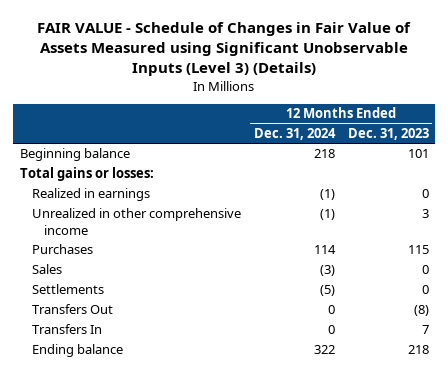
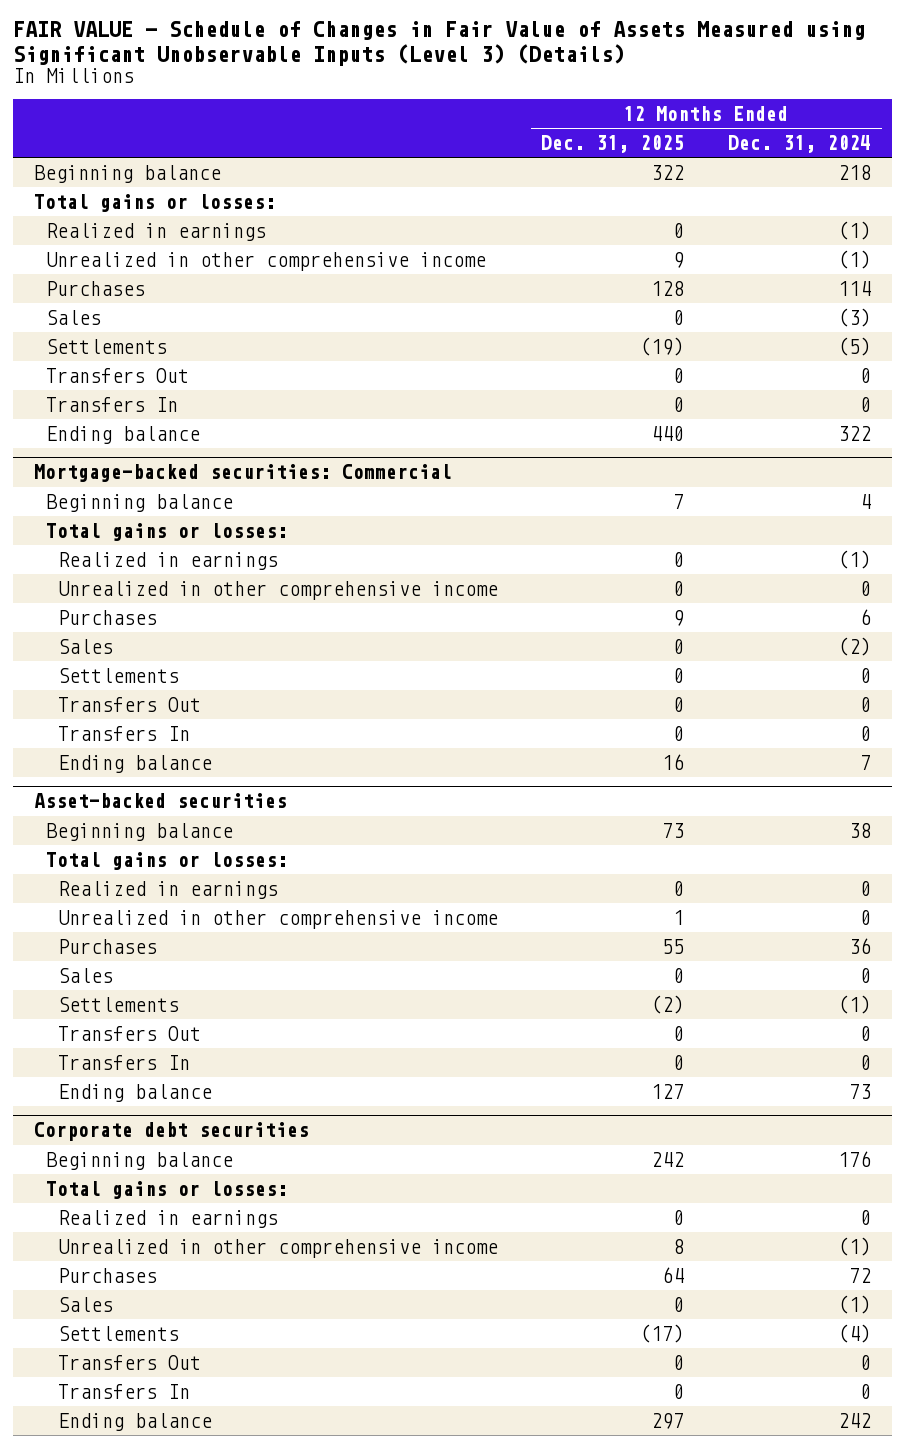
- | 12 Months Ended Dec. 31, 2024 | 12 Months Ended Dec. 31, 2023
+ | 12 Months Ended Dec. 31, 2025 | 12 Months Ended Dec. 31, 2024
+ Mortgage-backed securities: Commercial
+ Beginning balance | 7 | 4
+ Total gains or losses:
+ Realized in earnings | 0 | (1)
+ Unrealized in other comprehensive income | 0 | 0
+ Purchases | 9 | 6
+ Sales | 0 | (2)
+ Settlements | 0 | 0
+ Transfers Out | 0 | 0
+ Transfers In | 0 | 0
+ Ending balance | 16 | 7
+ Asset-backed securities
+ Beginning balance | 73 | 38
+ Total gains or losses:
+ Realized in earnings | 0 | 0
+ Unrealized in other comprehensive income | 1 | 0
+ Purchases | 55 | 36
+ Sales | 0 | 0
+ Settlements | (2) | (1)
+ Transfers Out | 0 | 0
+ Transfers In | 0 | 0
+ Ending balance | 127 | 73
+ Corporate debt securities
+ Beginning balance | 242 | 176
+ Total gains or losses:
+ Realized in earnings | 0 | 0
+ Unrealized in other comprehensive income | 8 | (1)
+ Purchases | 64 | 72
+ Sales | 0 | (1)
+ Settlements | (17) | (4)
+ Transfers Out | 0 | 0
+ Transfers In | 0 | 0
+ Ending balance | 297 | 242

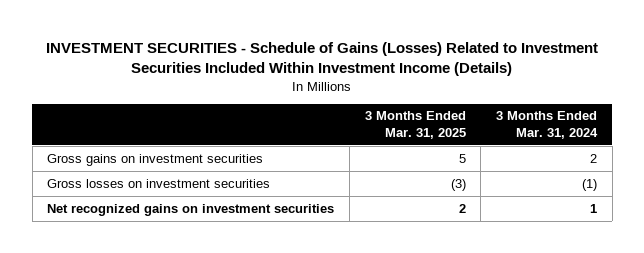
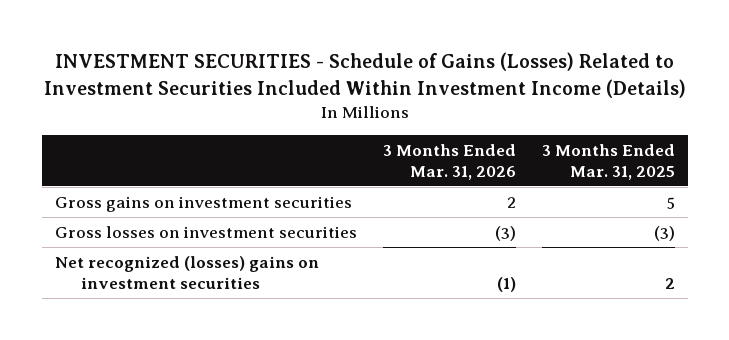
- | 3 Months Ended Mar. 31, 2025 | 3 Months Ended Mar. 31, 2024
+ | 3 Months Ended Mar. 31, 2026 | 3 Months Ended Mar. 31, 2025
- Net recognized gains on investment securities | 2 | 1
+ Net recognized (losses) gains on investment securities | (1) | 2

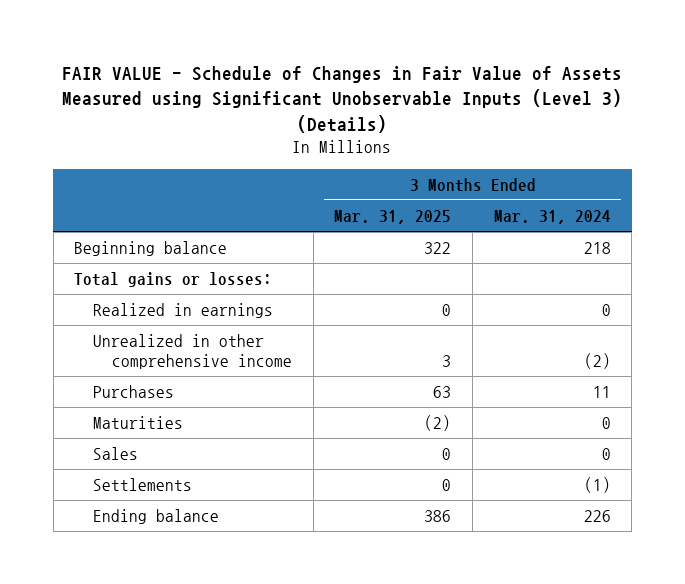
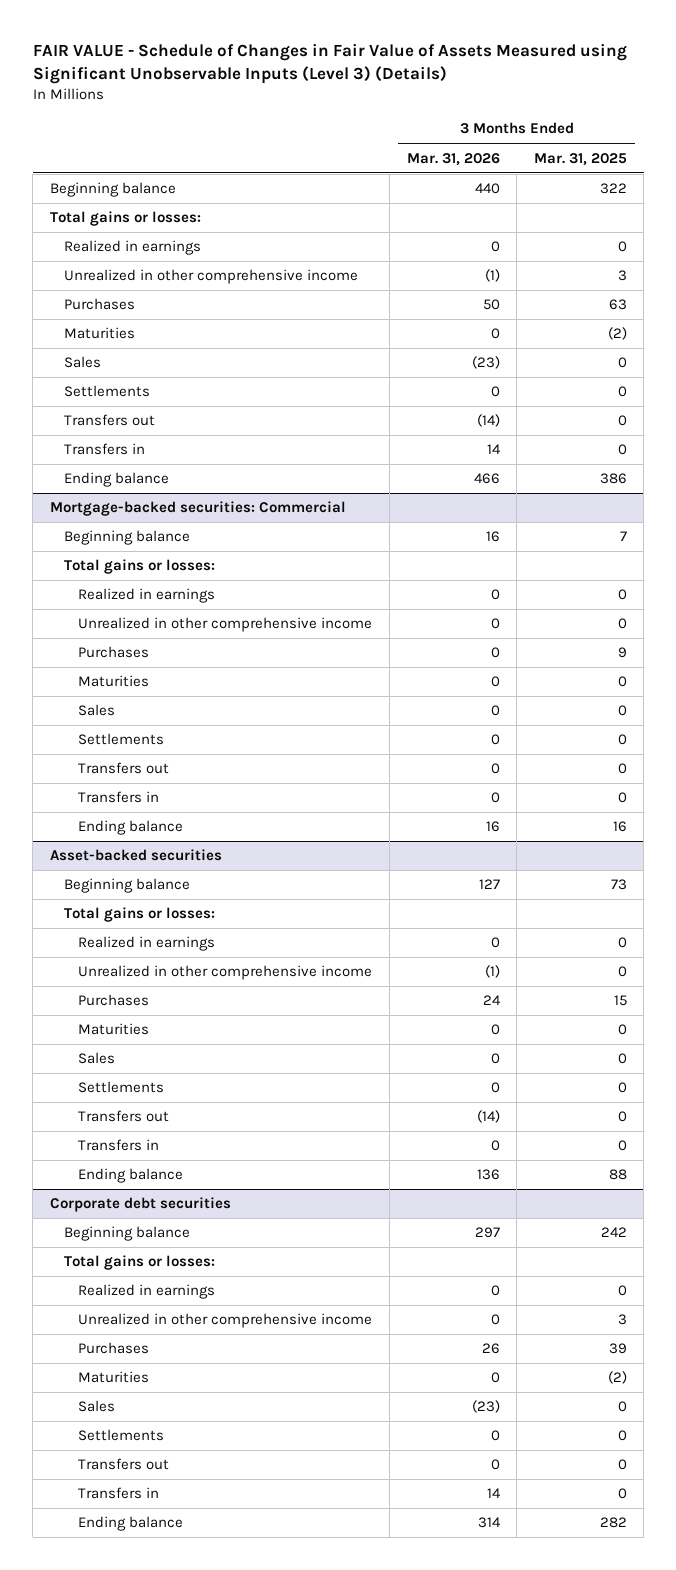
- | 3 Months Ended Mar. 31, 2025 | 3 Months Ended Mar. 31, 2024
+ | 3 Months Ended Mar. 31, 2026 | 3 Months Ended Mar. 31, 2025
+ Transfers out | (14) | 0
+ Transfers in | 14 | 0
+ Mortgage-backed securities: Commercial
+ Beginning balance | 16 | 7
+ Total gains or losses:
+ Realized in earnings | 0 | 0
+ Unrealized in other comprehensive income | 0 | 0
+ Purchases | 0 | 9
+ Maturities | 0 | 0
+ Sales | 0 | 0
+ Settlements | 0 | 0
+ Transfers out | 0 | 0
+ Transfers in | 0 | 0
+ Ending balance | 16 | 16
+ Asset-backed securities
+ Beginning balance | 127 | 73
+ Total gains or losses:
+ Realized in earnings | 0 | 0
+ Unrealized in other comprehensive income | (1) | 0
+ Purchases | 24 | 15
+ Maturities | 0 | 0
+ Sales | 0 | 0
+ Settlements | 0 | 0
+ Transfers out | (14) | 0
+ Transfers in | 0 | 0
+ Ending balance | 136 | 88
+ Corporate debt securities
+ Beginning balance | 297 | 242
+ Total gains or losses:
+ Realized in earnings | 0 | 0
+ Unrealized in other comprehensive income | 0 | 3
+ Purchases | 26 | 39
+ Maturities | 0 | (2)
+ Sales | (23) | 0
+ Settlements | 0 | 0
+ Transfers out | 0 | 0
+ Transfers in | 14 | 0
+ Ending balance | 314 | 282

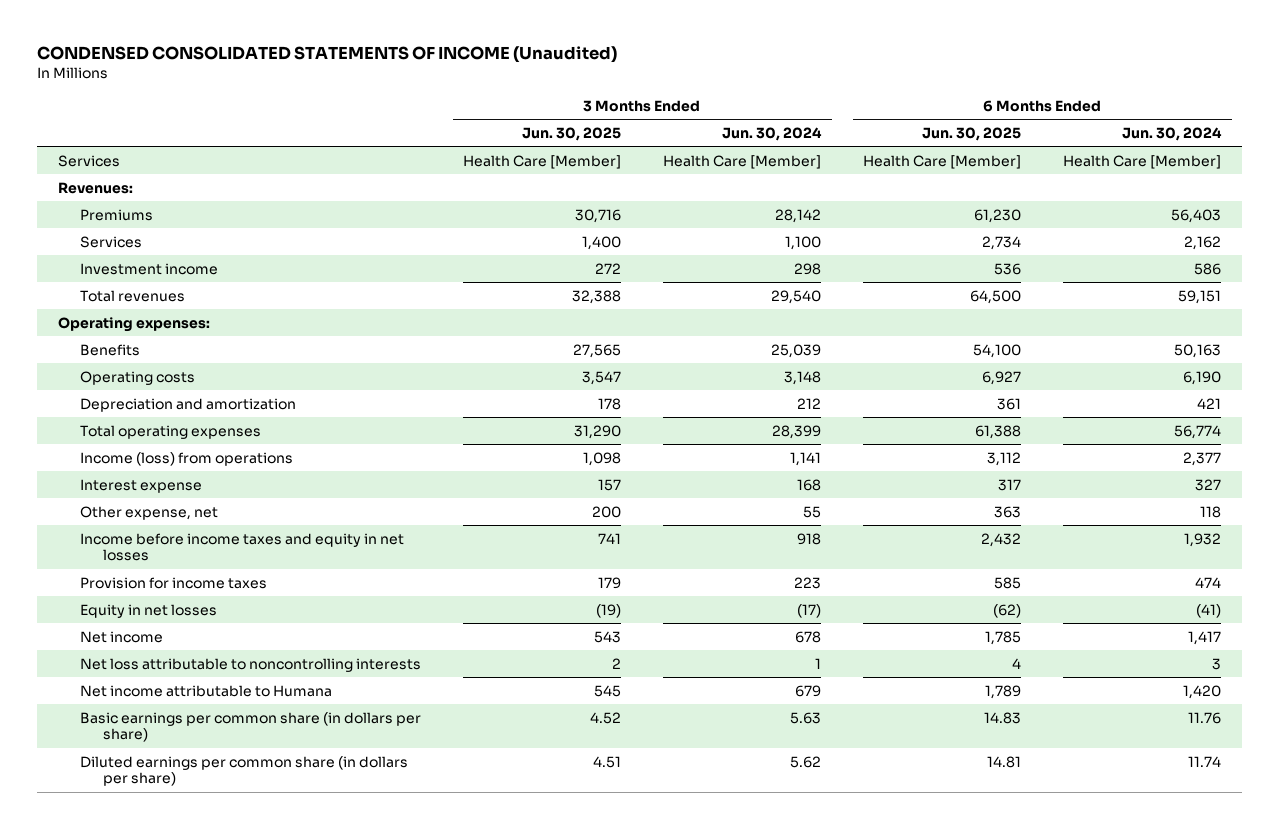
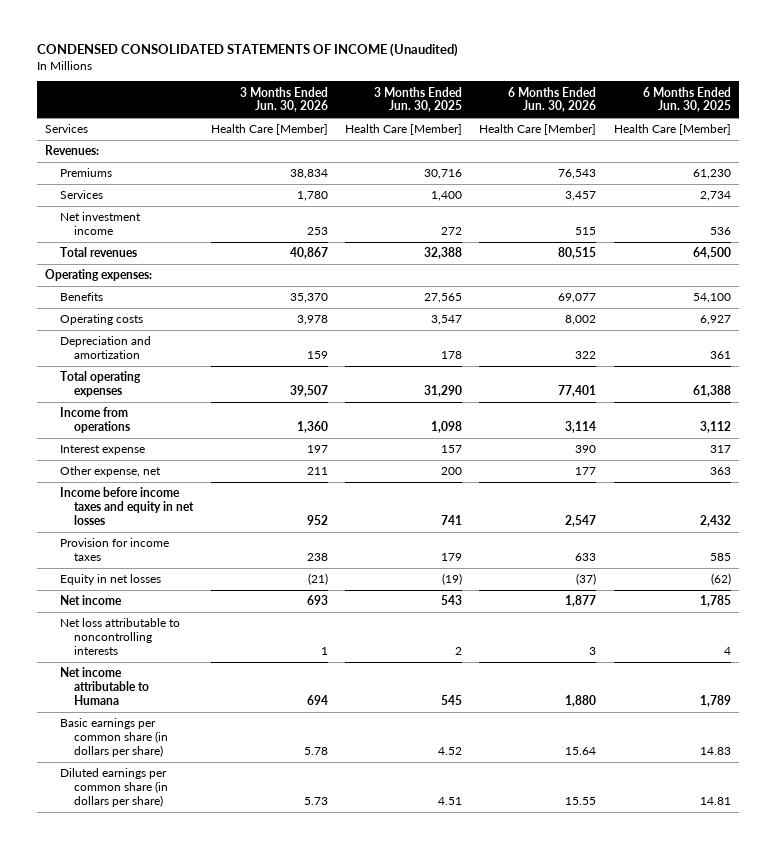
- | 3 Months Ended Jun. 30, 2025 | 3 Months Ended Jun. 30, 2024 | 6 Months Ended Jun. 30, 2025 | 6 Months Ended Jun. 30, 2024
+ | 3 Months Ended Jun. 30, 2026 | 3 Months Ended Jun. 30, 2025 | 6 Months Ended Jun. 30, 2026 | 6 Months Ended Jun. 30, 2025
- Investment income | 272 | 298 | 536 | 586
+ Net investment income | 253 | 272 | 515 | 536
- Income (loss) from operations | 1,098 | 1,141 | 3,112 | 2,377
+ Income from operations | 1,360 | 1,098 | 3,114 | 3,112

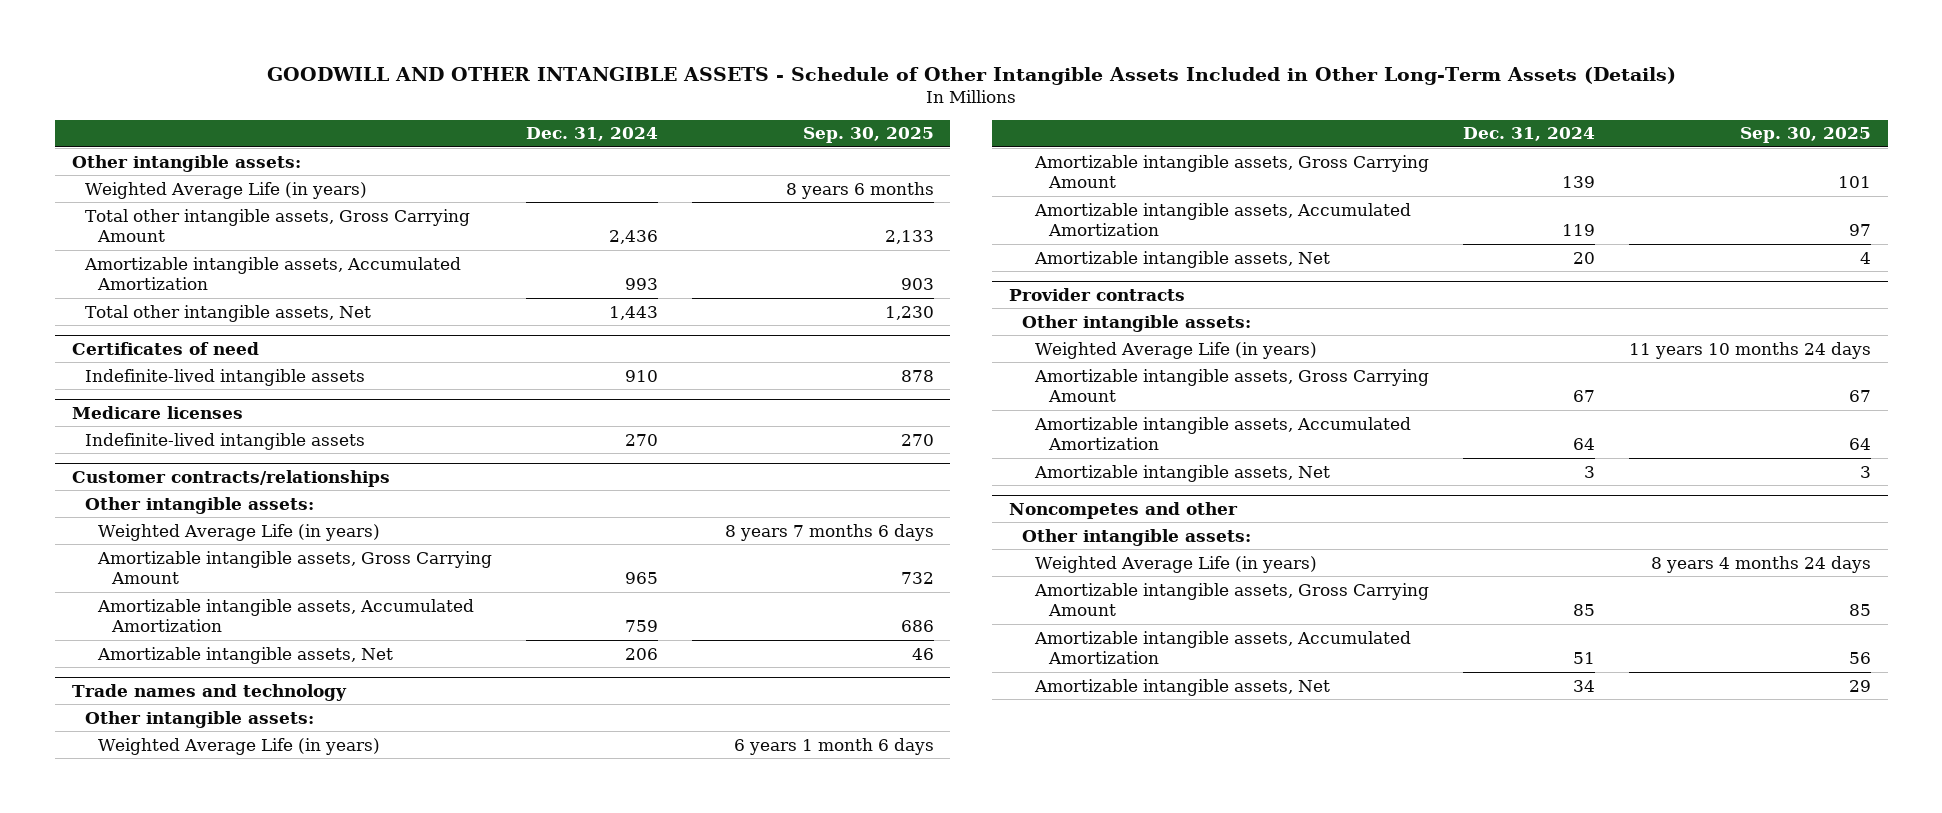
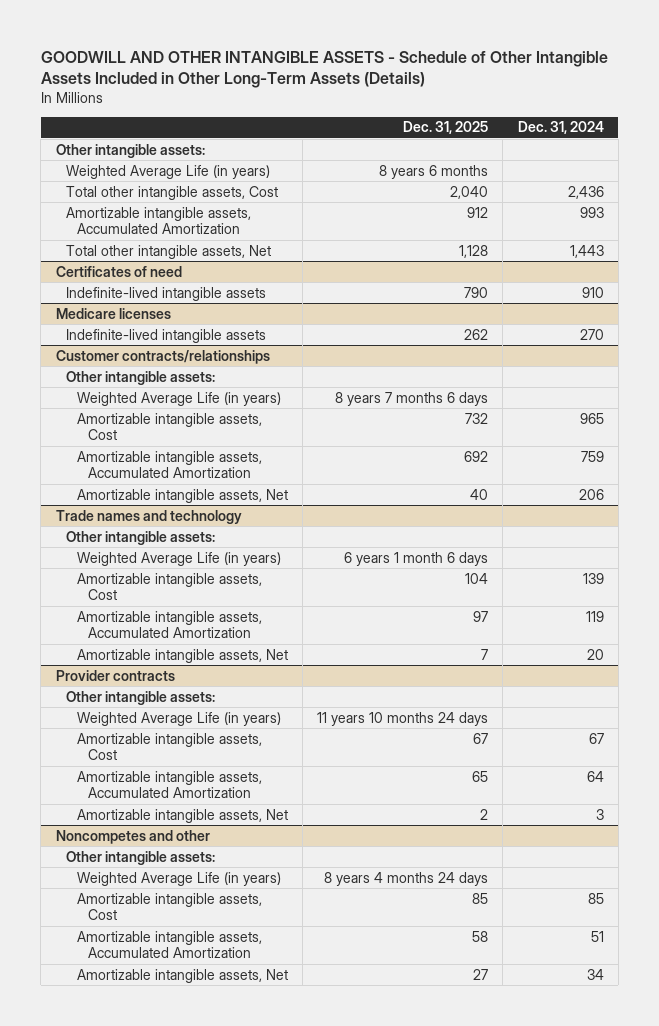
- | Dec. 31, 2024 | Sep. 30, 2025
+ | Dec. 31, 2025 | Dec. 31, 2024
- Total other intangible assets, Gross Carrying Amount | 2,436 | 2,133
+ Total other intangible assets, Cost | 2,040 | 2,436
@ Customer contracts/relationships
- Amortizable intangible assets, Gross Carrying Amount | 965 | 732
+ Amortizable intangible assets, Cost | 732 | 965
@ Trade names and technology
- Amortizable intangible assets, Gross Carrying Amount | 139 | 101
+ Amortizable intangible assets, Cost | 104 | 139
@ Provider contracts
- Amortizable intangible assets, Gross Carrying Amount | 67 | 67
+ Amortizable intangible assets, Cost | 67 | 67
@ Noncompetes and other
- Amortizable intangible assets, Gross Carrying Amount | 85 | 85
+ Amortizable intangible assets, Cost | 85 | 85

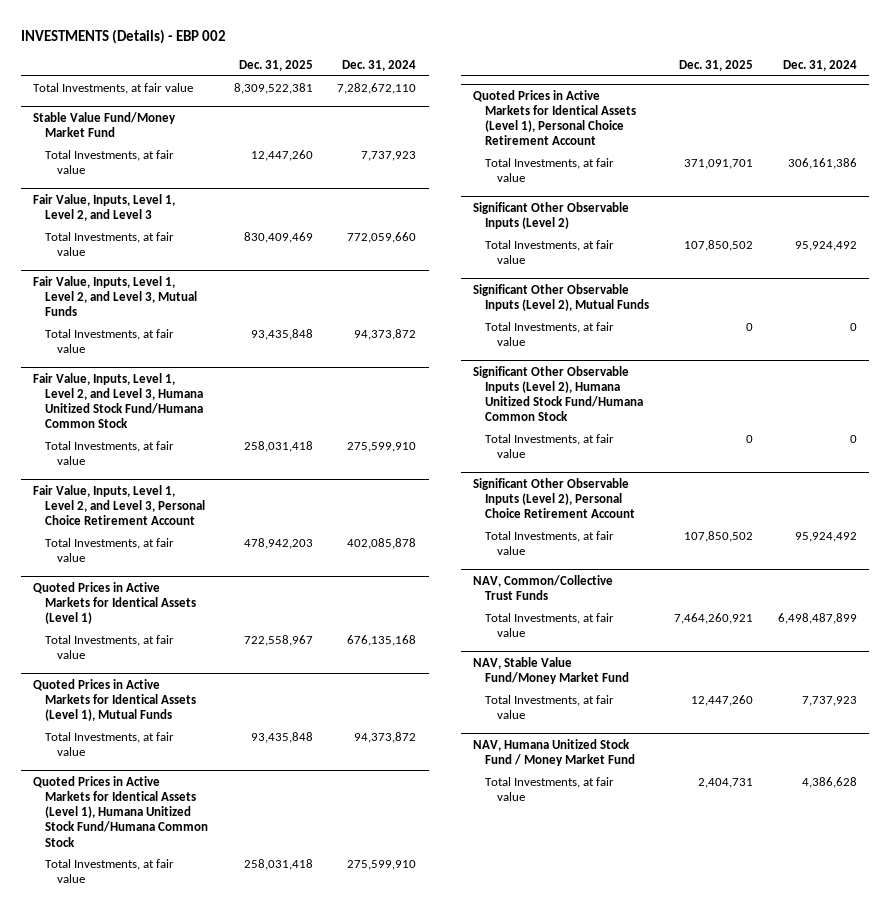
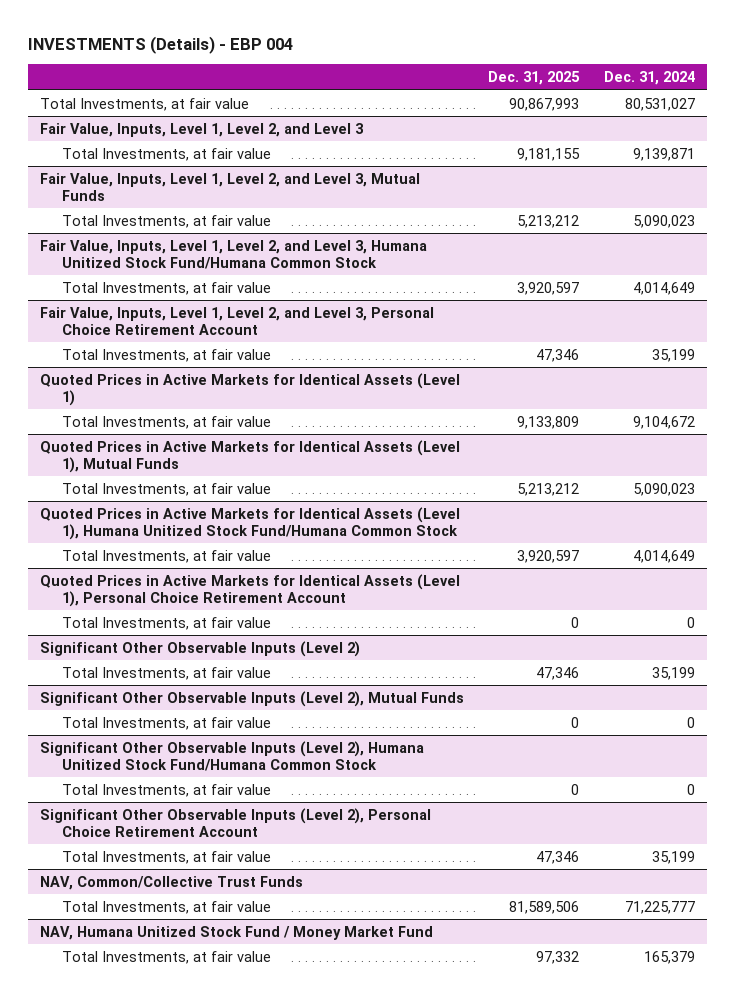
- INVESTMENTS (Details) - EBP 002
+ INVESTMENTS (Details) - EBP 004
- Total Investments, at fair value | 8,309,522,381 | 7,282,672,110
- Stable Value Fund/Money Market Fund
- Total Investments, at fair value | 12,447,260 | 7,737,923
+ Total Investments, at fair value | 90,867,993 | 80,531,027
@ Fair Value, Inputs, Level 1, Level 2, and Level 3
- Total Investments, at fair value | 830,409,469 | 772,059,660
+ Total Investments, at fair value | 9,181,155 | 9,139,871
@ Fair Value, Inputs, Level 1, Level 2, and Level 3, Mutual Funds
- Total Investments, at fair value | 93,435,848 | 94,373,872
+ Total Investments, at fair value | 5,213,212 | 5,090,023
@ Fair Value, Inputs, Level 1, Level 2, and Level 3, Humana Unitized Stock Fund/Humana Common Stock
- Total Investments, at fair value | 258,031,418 | 275,599,910
+ Total Investments, at fair value | 3,920,597 | 4,014,649
@ Fair Value, Inputs, Level 1, Level 2, and Level 3, Personal Choice Retirement Account
- Total Investments, at fair value | 478,942,203 | 402,085,878
+ Total Investments, at fair value | 47,346 | 35,199
@ Quoted Prices in Active Markets for Identical Assets (Level 1)
- Total Investments, at fair value | 722,558,967 | 676,135,168
+ Total Investments, at fair value | 9,133,809 | 9,104,672
@ Quoted Prices in Active Markets for Identical Assets (Level 1), Mutual Funds
- Total Investments, at fair value | 93,435,848 | 94,373,872
+ Total Investments, at fair value | 5,213,212 | 5,090,023
@ Quoted Prices in Active Markets for Identical Assets (Level 1), Humana Unitized Stock Fund/Humana Common Stock
- Total Investments, at fair value | 258,031,418 | 275,599,910
+ Total Investments, at fair value | 3,920,597 | 4,014,649
@ Quoted Prices in Active Markets for Identical Assets (Level 1), Personal Choice Retirement Account
- Total Investments, at fair value | 371,091,701 | 306,161,386
+ Total Investments, at fair value | 0 | 0
@ Significant Other Observable Inputs (Level 2)
- Total Investments, at fair value | 107,850,502 | 95,924,492
+ Total Investments, at fair value | 47,346 | 35,199
@ Significant Other Observable Inputs (Level 2), Personal Choice Retirement Account
- Total Investments, at fair value | 107,850,502 | 95,924,492
+ Total Investments, at fair value | 47,346 | 35,199
@ NAV, Common/Collective Trust Funds
- Total Investments, at fair value | 7,464,260,921 | 6,498,487,899
- NAV, Stable Value Fund/Money Market Fund
- Total Investments, at fair value | 12,447,260 | 7,737,923
@ NAV, Common/Collective Trust Funds
+ Total Investments, at fair value | 81,589,506 | 71,225,777
@ NAV, Humana Unitized Stock Fund / Money Market Fund
- Total Investments, at fair value | 2,404,731 | 4,386,628
+ Total Investments, at fair value | 97,332 | 165,379

